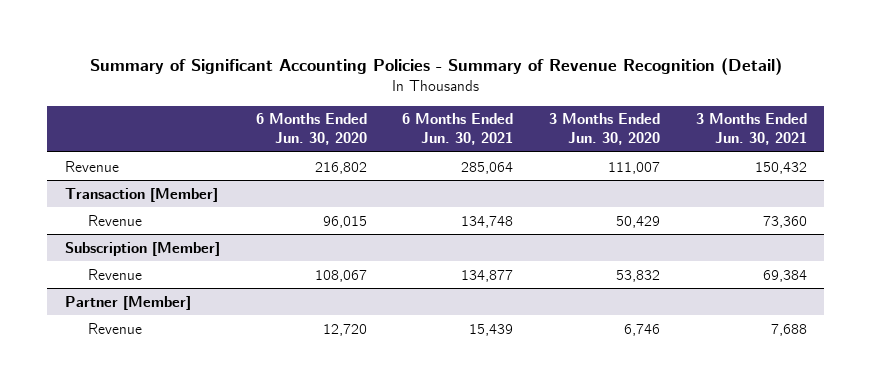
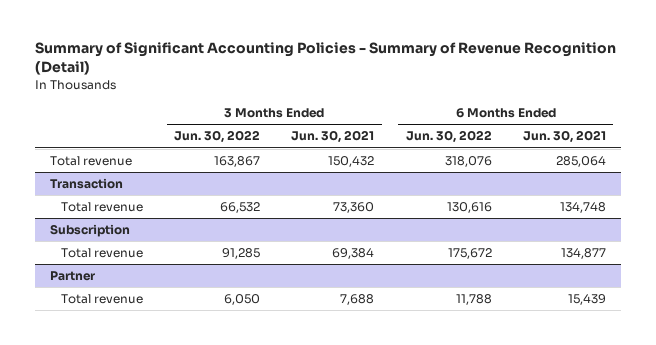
- | 6 Months Ended Jun. 30, 2020 | 6 Months Ended Jun. 30, 2021 | 3 Months Ended Jun. 30, 2020 | 3 Months Ended Jun. 30, 2021
+ | 3 Months Ended Jun. 30, 2022 | 3 Months Ended Jun. 30, 2021 | 6 Months Ended Jun. 30, 2022 | 6 Months Ended Jun. 30, 2021
- Revenue | 216,802 | 285,064 | 111,007 | 150,432
- Transaction [Member]
- Revenue | 96,015 | 134,748 | 50,429 | 73,360
- Subscription [Member]
- Revenue | 108,067 | 134,877 | 53,832 | 69,384
- Partner [Member]
- Revenue | 12,720 | 15,439 | 6,746 | 7,688
+ Total revenue | 163,867 | 150,432 | 318,076 | 285,064
+ Transaction
+ Total revenue | 66,532 | 73,360 | 130,616 | 134,748
+ Subscription
+ Total revenue | 91,285 | 69,384 | 175,672 | 134,877
+ Partner
+ Total revenue | 6,050 | 7,688 | 11,788 | 15,439

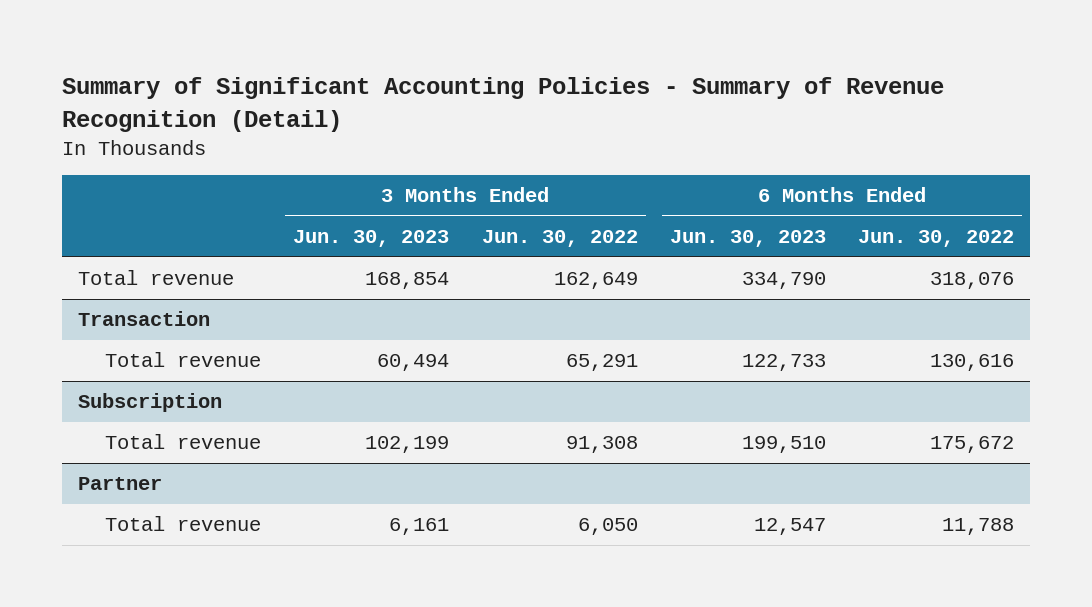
- | 3 Months Ended Jun. 30, 2022 | 3 Months Ended Jun. 30, 2021 | 6 Months Ended Jun. 30, 2022 | 6 Months Ended Jun. 30, 2021
+ | 3 Months Ended Jun. 30, 2023 | 3 Months Ended Jun. 30, 2022 | 6 Months Ended Jun. 30, 2023 | 6 Months Ended Jun. 30, 2022
- Total revenue | 163,867 | 150,432 | 318,076 | 285,064
+ Total revenue | 168,854 | 162,649 | 334,790 | 318,076
@ Transaction
- Total revenue | 66,532 | 73,360 | 130,616 | 134,748
+ Total revenue | 60,494 | 65,291 | 122,733 | 130,616
@ Subscription
- Total revenue | 91,285 | 69,384 | 175,672 | 134,877
+ Total revenue | 102,199 | 91,308 | 199,510 | 175,672

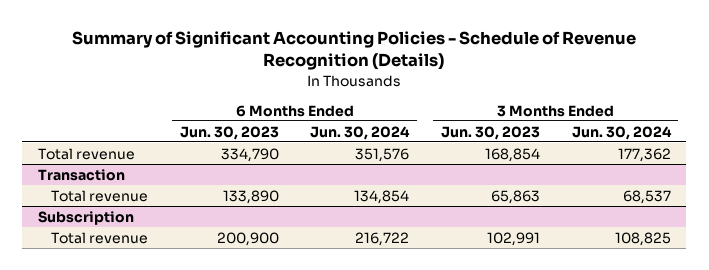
- Summary of Significant Accounting Policies - Summary of Revenue Recognition (Detail)
+ Summary of Significant Accounting Policies - Schedule of Revenue Recognition (Details)
- | 3 Months Ended Jun. 30, 2023 | 3 Months Ended Jun. 30, 2022 | 6 Months Ended Jun. 30, 2023 | 6 Months Ended Jun. 30, 2022
+ | 6 Months Ended Jun. 30, 2023 | 6 Months Ended Jun. 30, 2024 | 3 Months Ended Jun. 30, 2023 | 3 Months Ended Jun. 30, 2024
@ Transaction
- Total revenue | 60,494 | 65,291 | 122,733 | 130,616
+ Total revenue | 133,890 | 134,854 | 65,863 | 68,537
@ Subscription
- Total revenue | 102,199 | 91,308 | 199,510 | 175,672
- Partner
- Total revenue | 6,161 | 6,050 | 12,547 | 11,788
@ Subscription
+ Total revenue | 200,900 | 216,722 | 102,991 | 108,825

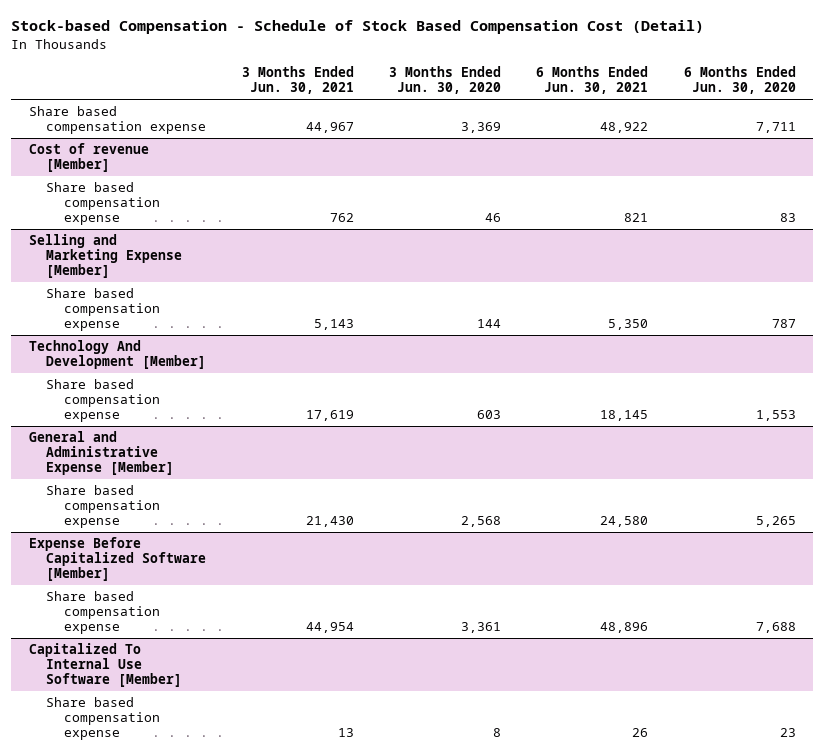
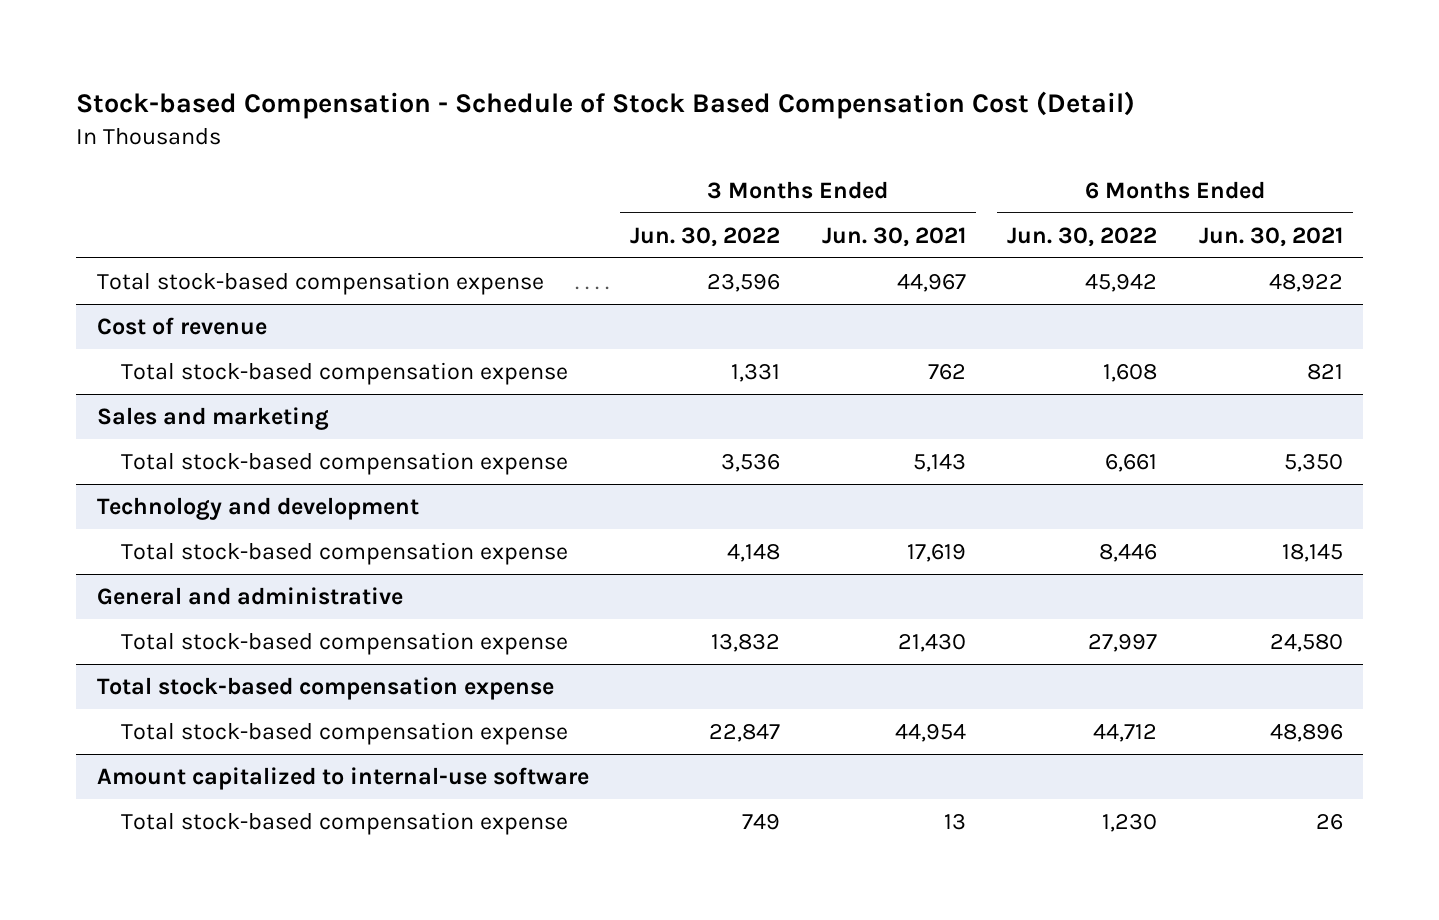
- | 3 Months Ended Jun. 30, 2021 | 3 Months Ended Jun. 30, 2020 | 6 Months Ended Jun. 30, 2021 | 6 Months Ended Jun. 30, 2020
+ | 3 Months Ended Jun. 30, 2022 | 3 Months Ended Jun. 30, 2021 | 6 Months Ended Jun. 30, 2022 | 6 Months Ended Jun. 30, 2021
- Share based compensation expense | 44,967 | 3,369 | 48,922 | 7,711
- Cost of revenue [Member]
- Share based compensation expense | 762 | 46 | 821 | 83
- Selling and Marketing Expense [Member]
- Share based compensation expense | 5,143 | 144 | 5,350 | 787
- Technology And Development [Member]
- Share based compensation expense | 17,619 | 603 | 18,145 | 1,553
- General and Administrative Expense [Member]
- Share based compensation expense | 21,430 | 2,568 | 24,580 | 5,265
- Expense Before Capitalized Software [Member]
- Share based compensation expense | 44,954 | 3,361 | 48,896 | 7,688
- Capitalized To Internal Use Software [Member]
- Share based compensation expense | 13 | 8 | 26 | 23
+ Total stock-based compensation expense | 23,596 | 44,967 | 45,942 | 48,922
+ Cost of revenue
+ Total stock-based compensation expense | 1,331 | 762 | 1,608 | 821
+ Sales and marketing
+ Total stock-based compensation expense | 3,536 | 5,143 | 6,661 | 5,350
+ Technology and development
+ Total stock-based compensation expense | 4,148 | 17,619 | 8,446 | 18,145
+ General and administrative
+ Total stock-based compensation expense | 13,832 | 21,430 | 27,997 | 24,580
+ Total stock-based compensation expense
+ Total stock-based compensation expense | 22,847 | 44,954 | 44,712 | 48,896
+ Amount capitalized to internal-use software
+ Total stock-based compensation expense | 749 | 13 | 1,230 | 26

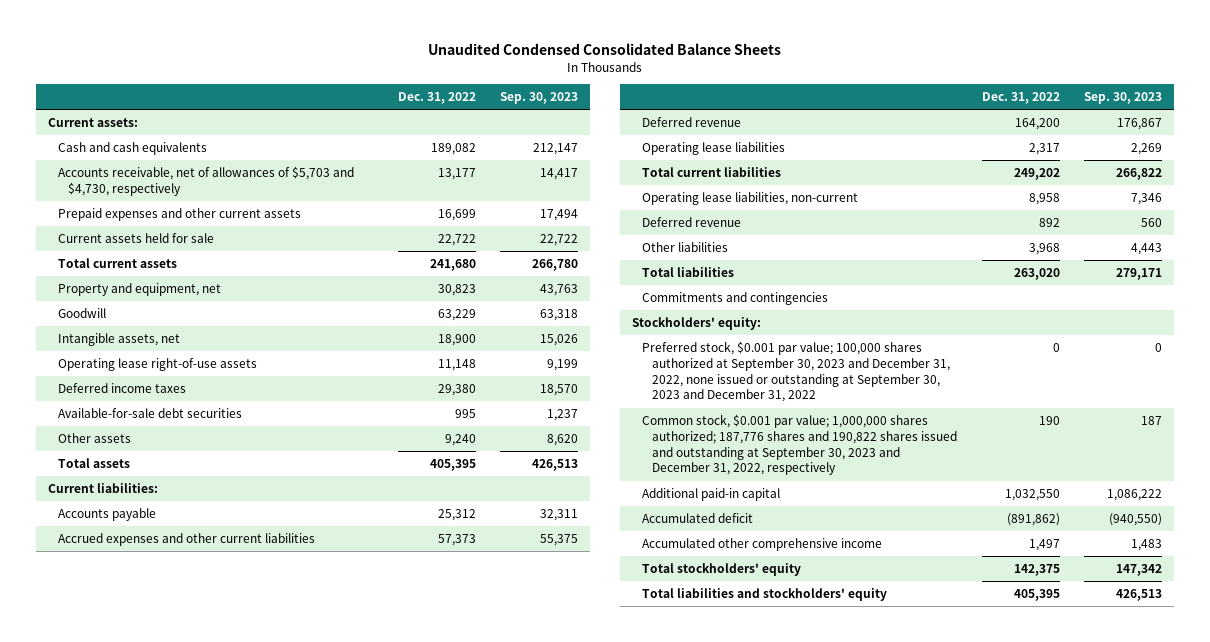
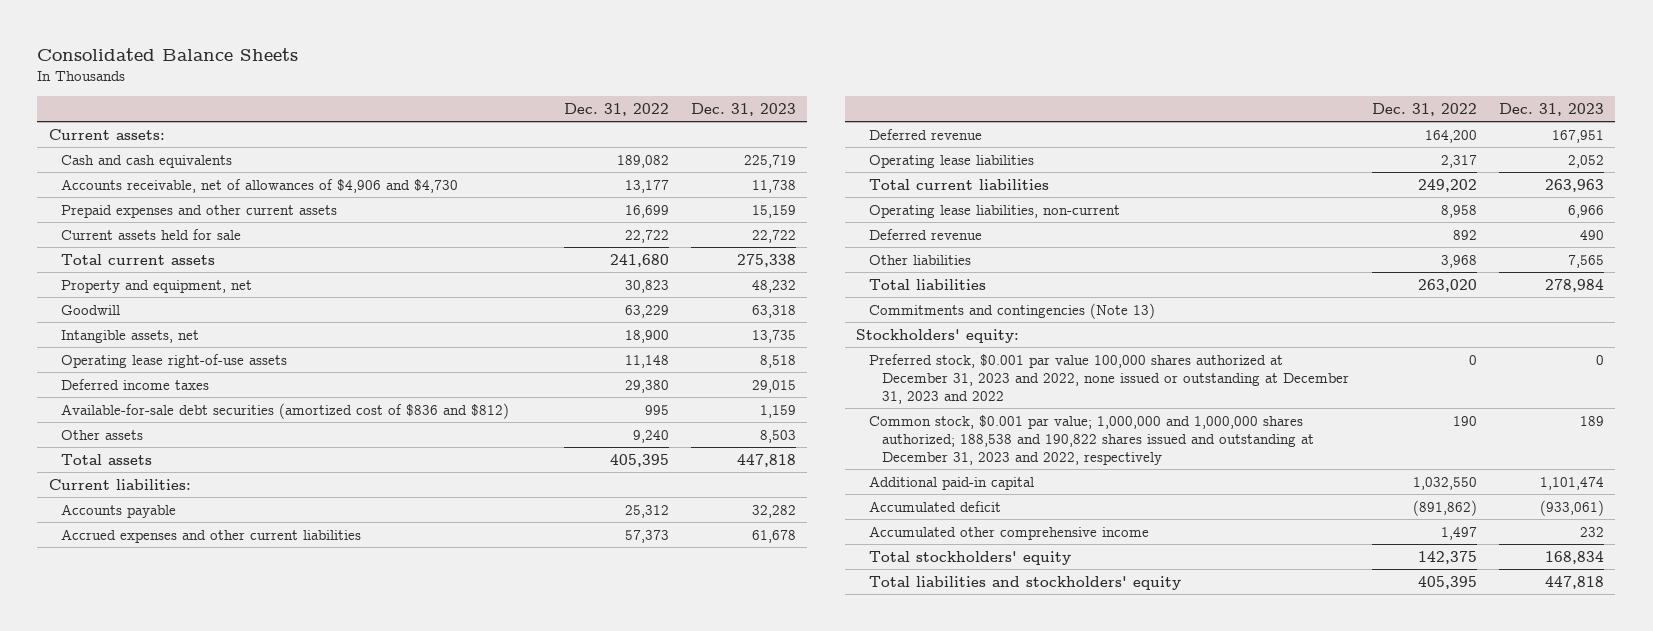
- Unaudited Condensed Consolidated Balance Sheets
+ Consolidated Balance Sheets
- | Dec. 31, 2022 | Sep. 30, 2023
+ | Dec. 31, 2022 | Dec. 31, 2023
- Accounts receivable, net of allowances of $5,703 and $4,730, respectively | 13,177 | 14,417
+ Accounts receivable, net of allowances of $4,906 and $4,730 | 13,177 | 11,738
- Available-for-sale debt securities | 995 | 1,237
+ Available-for-sale debt securities (amortized cost of $836 and $812) | 995 | 1,159
- Commitments and contingencies
+ Commitments and contingencies (Note 13)
- Preferred stock, $0.001 par value; 100,000 shares authorized at September 30, 2023 and December 31, 2022, none issued or outstanding at September 30, 2023 and December 31, 2022 | 0 | 0
- Common stock, $0.001 par value; 1,000,000 shares authorized; 187,776 shares and 190,822 shares issued and outstanding at September 30, 2023 and December 31, 2022, respectively | 190 | 187
+ Preferred stock, $0.001 par value 100,000 shares authorized at December 31, 2023 and 2022, none issued or outstanding at December 31, 2023 and 2022 | 0 | 0
+ Common stock, $0.001 par value; 1,000,000 and 1,000,000 shares authorized; 188,538 and 190,822 shares issued and outstanding at December 31, 2023 and 2022, respectively | 190 | 189

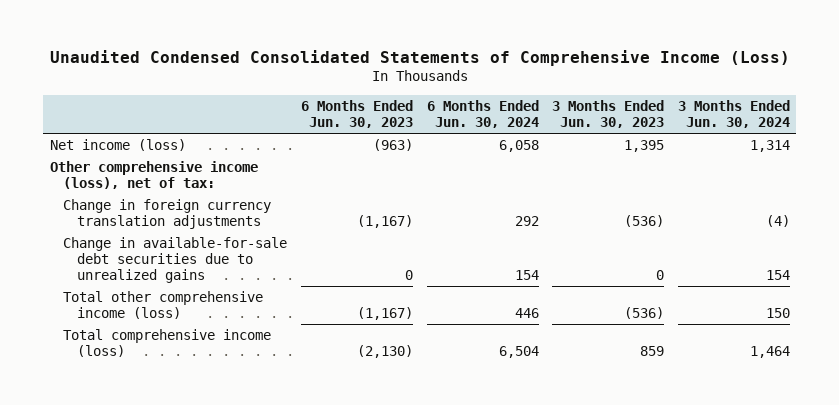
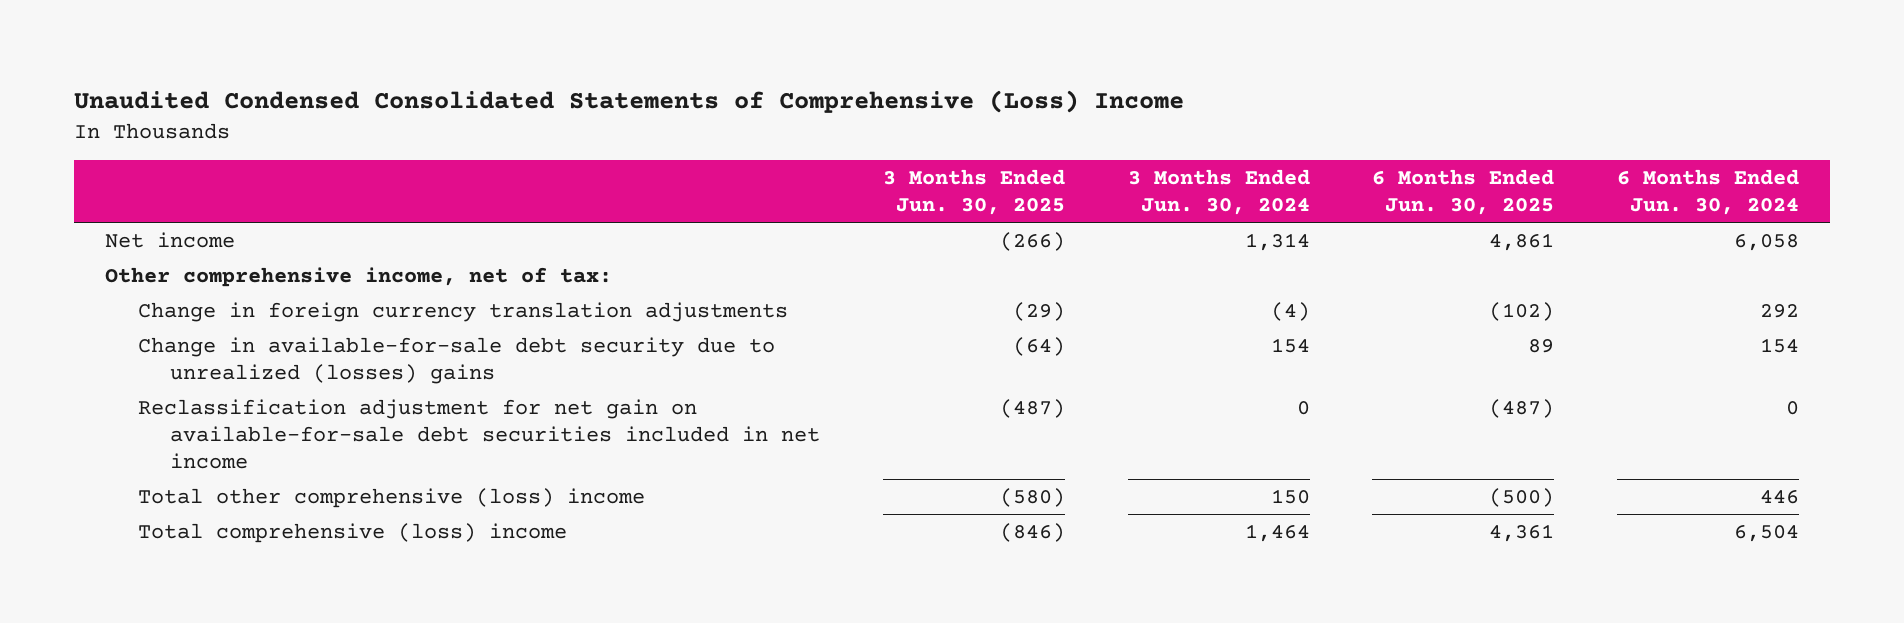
- Unaudited Condensed Consolidated Statements of Comprehensive Income (Loss)
+ Unaudited Condensed Consolidated Statements of Comprehensive (Loss) Income
- | 6 Months Ended Jun. 30, 2023 | 6 Months Ended Jun. 30, 2024 | 3 Months Ended Jun. 30, 2023 | 3 Months Ended Jun. 30, 2024
+ | 3 Months Ended Jun. 30, 2025 | 3 Months Ended Jun. 30, 2024 | 6 Months Ended Jun. 30, 2025 | 6 Months Ended Jun. 30, 2024
- Net income (loss) | (963) | 6,058 | 1,395 | 1,314
- Other comprehensive income (loss), net of tax:
+ Net income | (266) | 1,314 | 4,861 | 6,058
+ Other comprehensive income, net of tax:
- Change in available-for-sale debt securities due to unrealized gains | 0 | 154 | 0 | 154
- Total other comprehensive income (loss) | (1,167) | 446 | (536) | 150
- Total comprehensive income (loss) | (2,130) | 6,504 | 859 | 1,464
+ Change in available-for-sale debt security due to unrealized (losses) gains | (64) | 154 | 89 | 154
+ Reclassification adjustment for net gain on available-for-sale debt securities included in net income | (487) | 0 | (487) | 0
+ Total other comprehensive (loss) income | (580) | 150 | (500) | 446
+ Total comprehensive (loss) income | (846) | 1,464 | 4,361 | 6,504

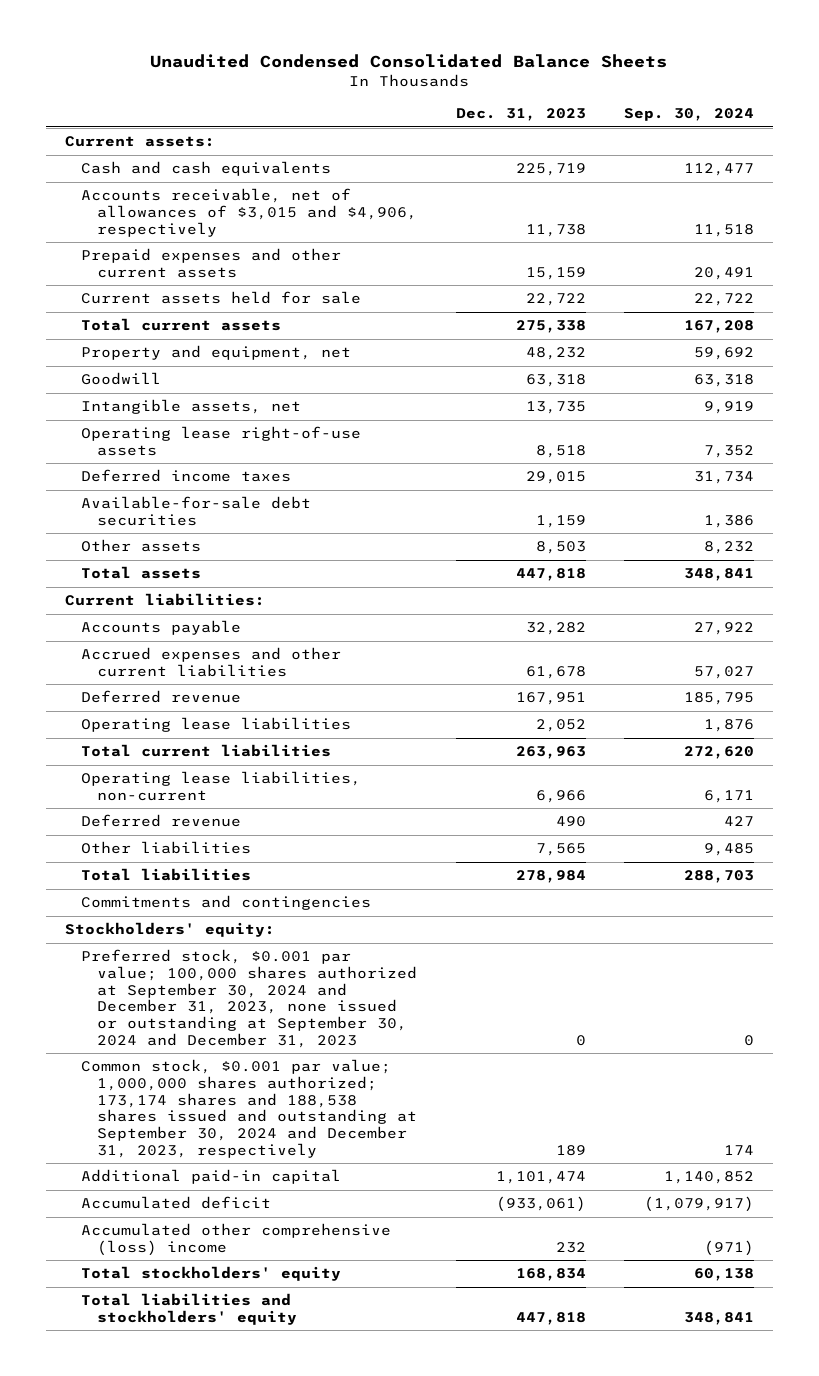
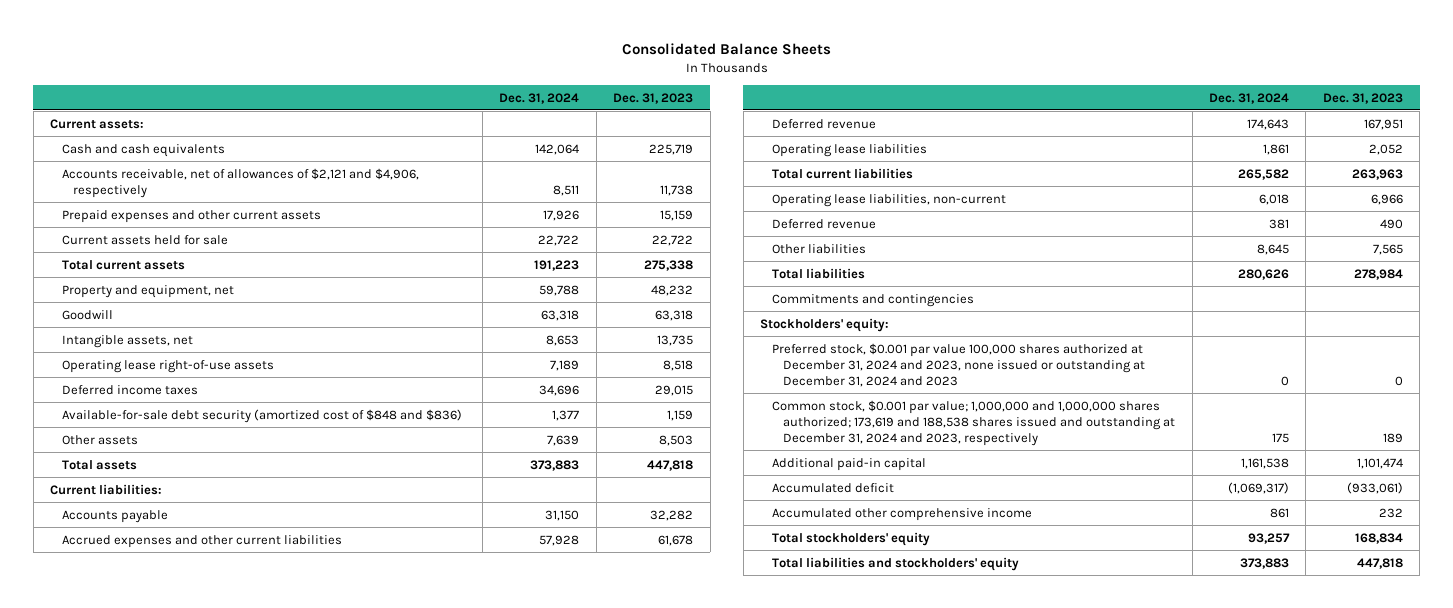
- Unaudited Condensed Consolidated Balance Sheets
+ Consolidated Balance Sheets
- | Dec. 31, 2023 | Sep. 30, 2024
+ | Dec. 31, 2024 | Dec. 31, 2023
- Accounts receivable, net of allowances of $3,015 and $4,906, respectively | 11,738 | 11,518
+ Accounts receivable, net of allowances of $2,121 and $4,906, respectively | 8,511 | 11,738
- Available-for-sale debt securities | 1,159 | 1,386
+ Available-for-sale debt security (amortized cost of $848 and $836) | 1,377 | 1,159
- Preferred stock, $0.001 par value; 100,000 shares authorized at September 30, 2024 and December 31, 2023, none issued or outstanding at September 30, 2024 and December 31, 2023 | 0 | 0
- Common stock, $0.001 par value; 1,000,000 shares authorized; 173,174 shares and 188,538 shares issued and outstanding at September 30, 2024 and December 31, 2023, respectively | 189 | 174
+ Preferred stock, $0.001 par value 100,000 shares authorized at December 31, 2024 and 2023, none issued or outstanding at December 31, 2024 and 2023 | 0 | 0
+ Common stock, $0.001 par value; 1,000,000 and 1,000,000 shares authorized; 173,619 and 188,538 shares issued and outstanding at December 31, 2024 and 2023, respectively | 175 | 189
- Accumulated other comprehensive (loss) income | 232 | (971)
+ Accumulated other comprehensive income | 861 | 232

